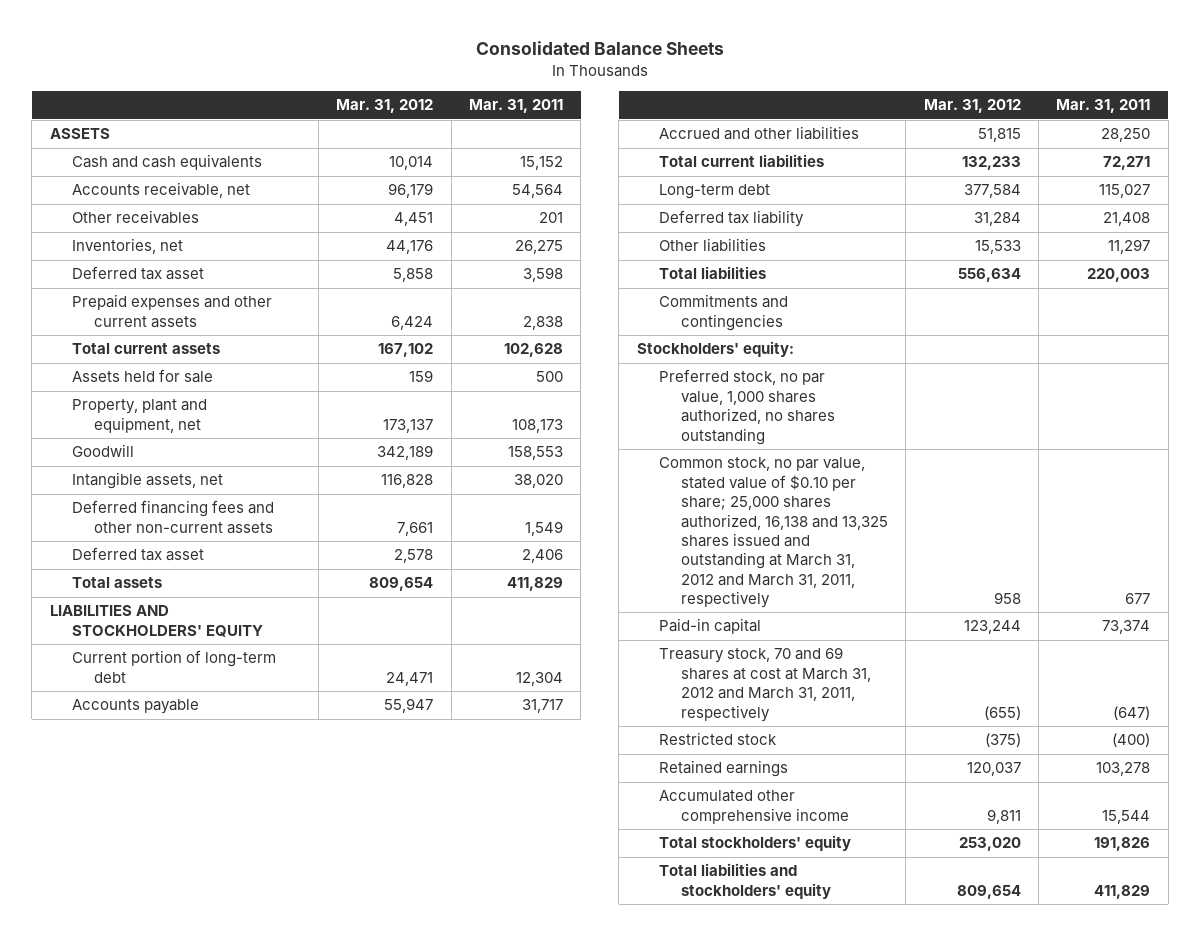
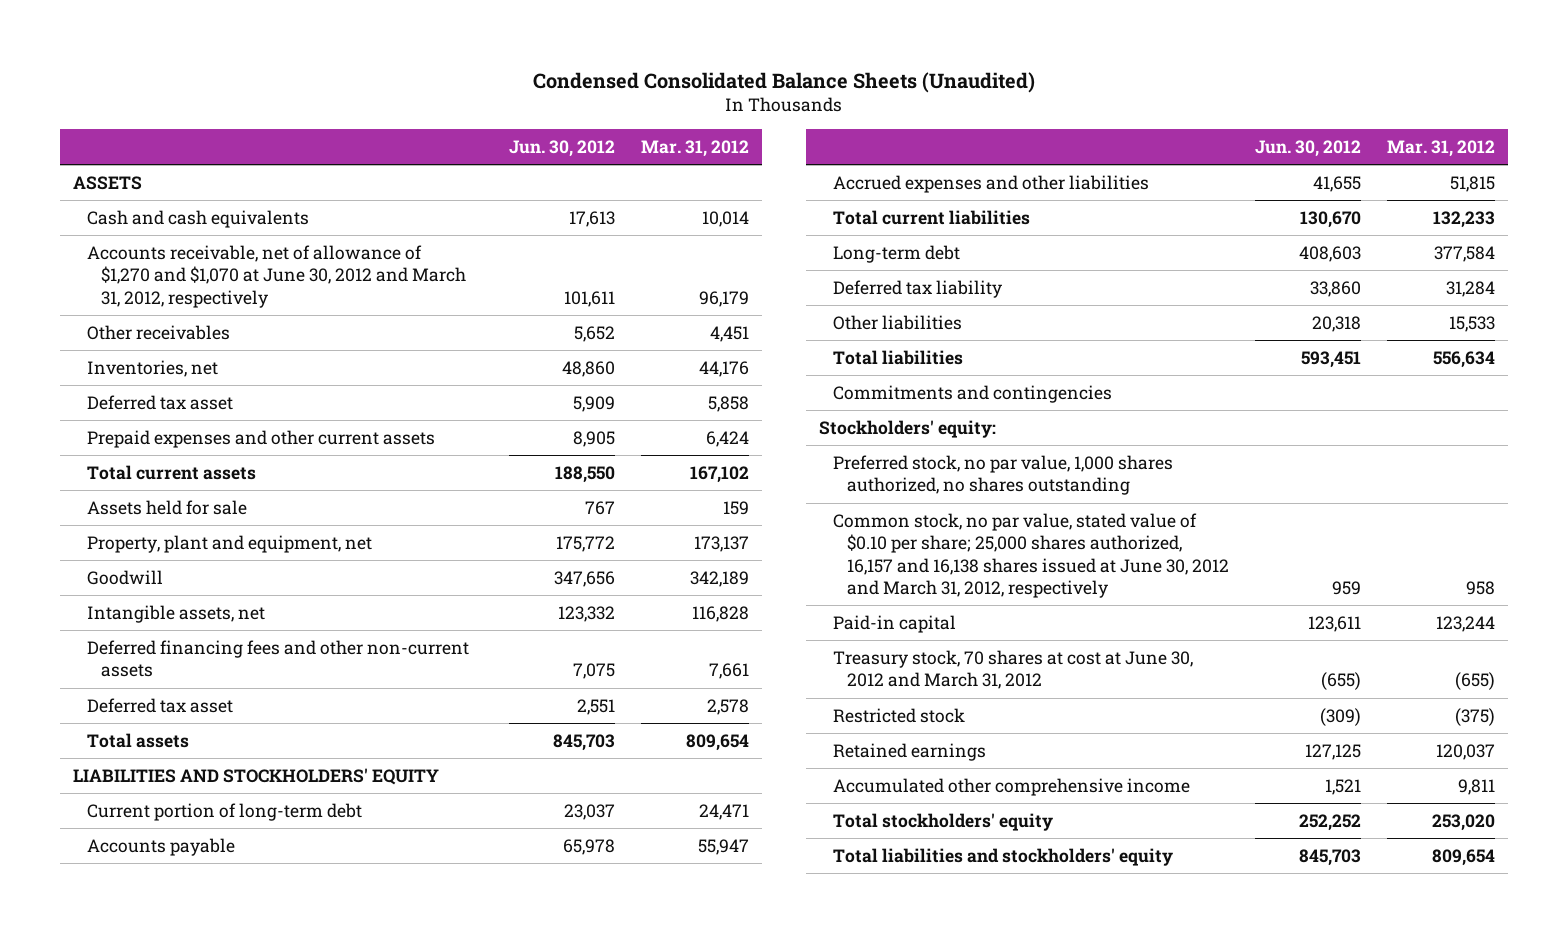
- Consolidated Balance Sheets
+ Condensed Consolidated Balance Sheets (Unaudited)
- | Mar. 31, 2012 | Mar. 31, 2011
+ | Jun. 30, 2012 | Mar. 31, 2012
- Accounts receivable, net | 96,179 | 54,564
+ Accounts receivable, net of allowance of $1,270 and $1,070 at June 30, 2012 and March 31, 2012, respectively | 101,611 | 96,179
- Accrued and other liabilities | 51,815 | 28,250
+ Accrued expenses and other liabilities | 41,655 | 51,815
- Common stock, no par value, stated value of $0.10 per share; 25,000 shares authorized, 16,138 and 13,325 shares issued and outstanding at March 31, 2012 and March 31, 2011, respectively | 958 | 677
+ Common stock, no par value, stated value of $0.10 per share; 25,000 shares authorized, 16,157 and 16,138 shares issued at June 30, 2012 and March 31, 2012, respectively | 959 | 958
- Treasury stock, 70 and 69 shares at cost at March 31, 2012 and March 31, 2011, respectively | (655) | (647)
+ Treasury stock, 70 shares at cost at June 30, 2012 and March 31, 2012 | (655) | (655)

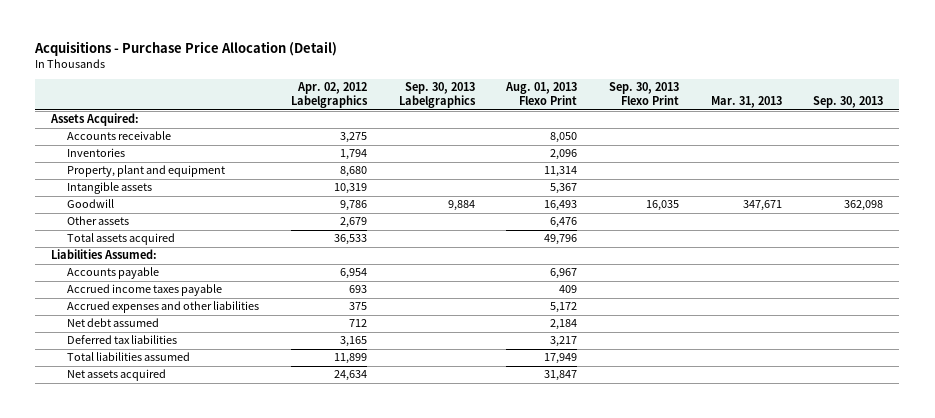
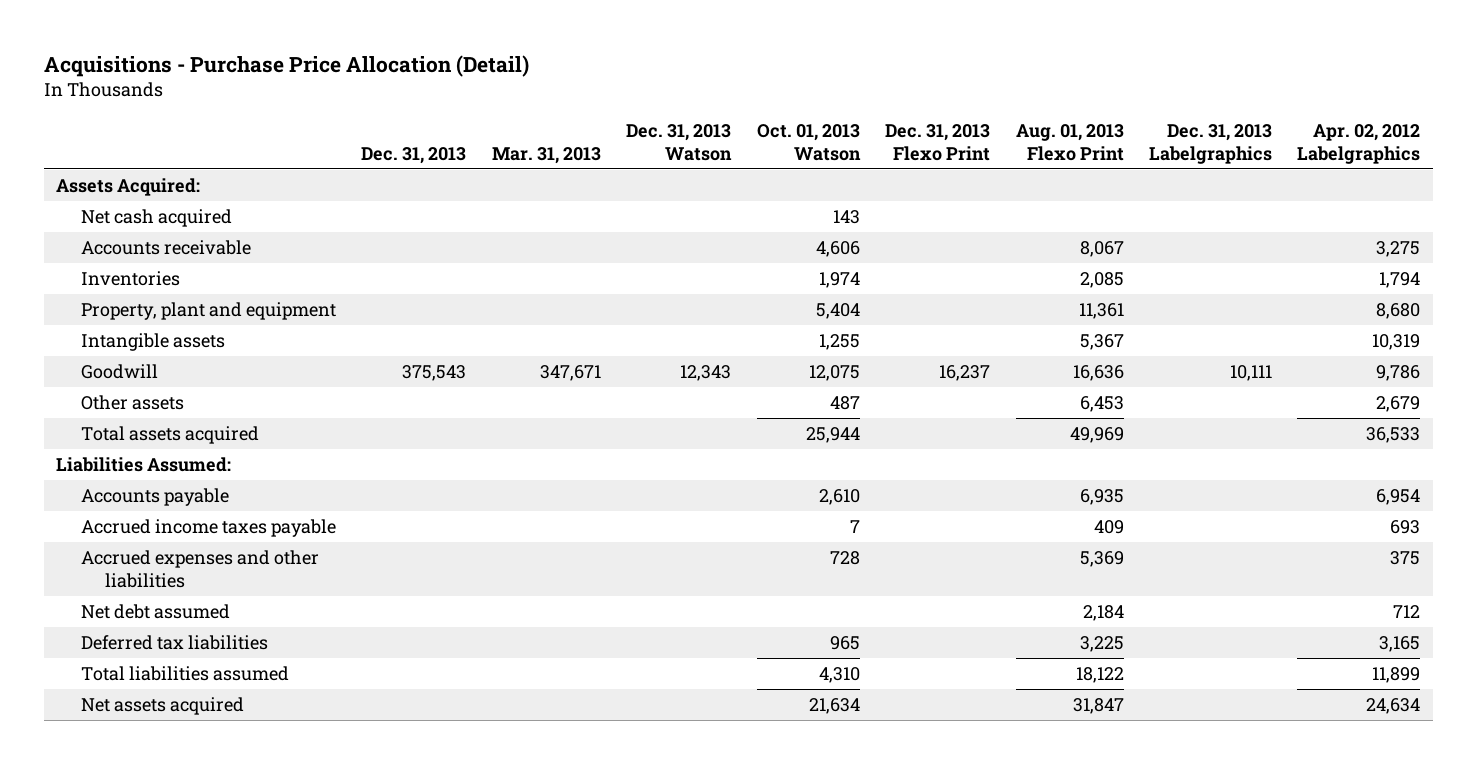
- | Apr. 02, 2012 Labelgraphics | Sep. 30, 2013 Labelgraphics | Aug. 01, 2013 Flexo Print | Sep. 30, 2013 Flexo Print | Mar. 31, 2013 | Sep. 30, 2013
+ | Dec. 31, 2013 | Mar. 31, 2013 | Dec. 31, 2013 Watson | Oct. 01, 2013 Watson | Dec. 31, 2013 Flexo Print | Aug. 01, 2013 Flexo Print | Dec. 31, 2013 Labelgraphics | Apr. 02, 2012 Labelgraphics
- Accounts receivable | 3,275 | | 8,050 | | |
- Inventories | 1,794 | | 2,096 | | |
- Property, plant and equipment | 8,680 | | 11,314 | | |
+ Net cash acquired | | | | 143 | | | |
+ Accounts receivable | | | | 4,606 | | 8,067 | | 3,275
+ Inventories | | | | 1,974 | | 2,085 | | 1,794
+ Property, plant and equipment | | | | 5,404 | | 11,361 | | 8,680
- Goodwill | 9,786 | 9,884 | 16,493 | 16,035 | 347,671 | 362,098
- Other assets | 2,679 | | 6,476 | | |
- Total assets acquired | 36,533 | | 49,796 | | |
+ Goodwill | 375,543 | 347,671 | 12,343 | 12,075 | 16,237 | 16,636 | 10,111 | 9,786
+ Other assets | | | | 487 | | 6,453 | | 2,679
+ Total assets acquired | | | | 25,944 | | 49,969 | | 36,533
- Accounts payable | 6,954 | | 6,967 | | |
+ Accounts payable | | | | 2,610 | | 6,935 | | 6,954
- Accrued expenses and other liabilities | 375 | | 5,172 | | |
+ Accrued expenses and other liabilities | | | | 728 | | 5,369 | | 375
- Deferred tax liabilities | 3,165 | | 3,217 | | |
- Total liabilities assumed | 11,899 | | 17,949 | | |
+ Deferred tax liabilities | | | | 965 | | 3,225 | | 3,165
+ Total liabilities assumed | | | | 4,310 | | 18,122 | | 11,899

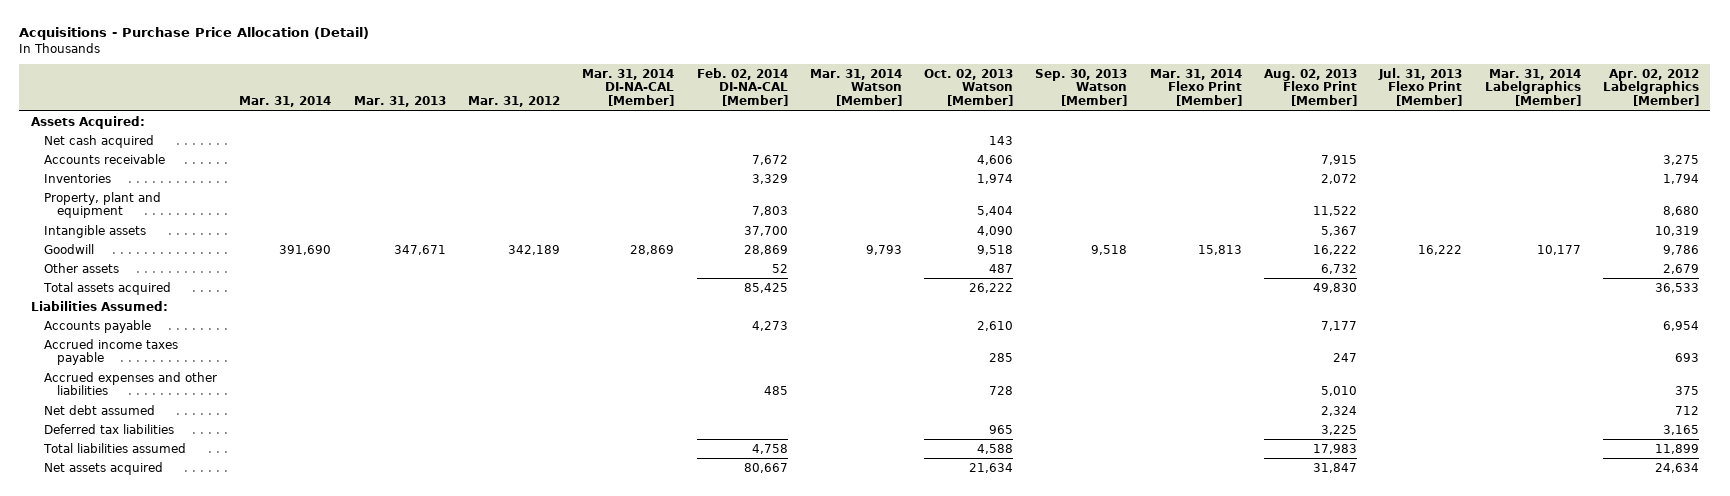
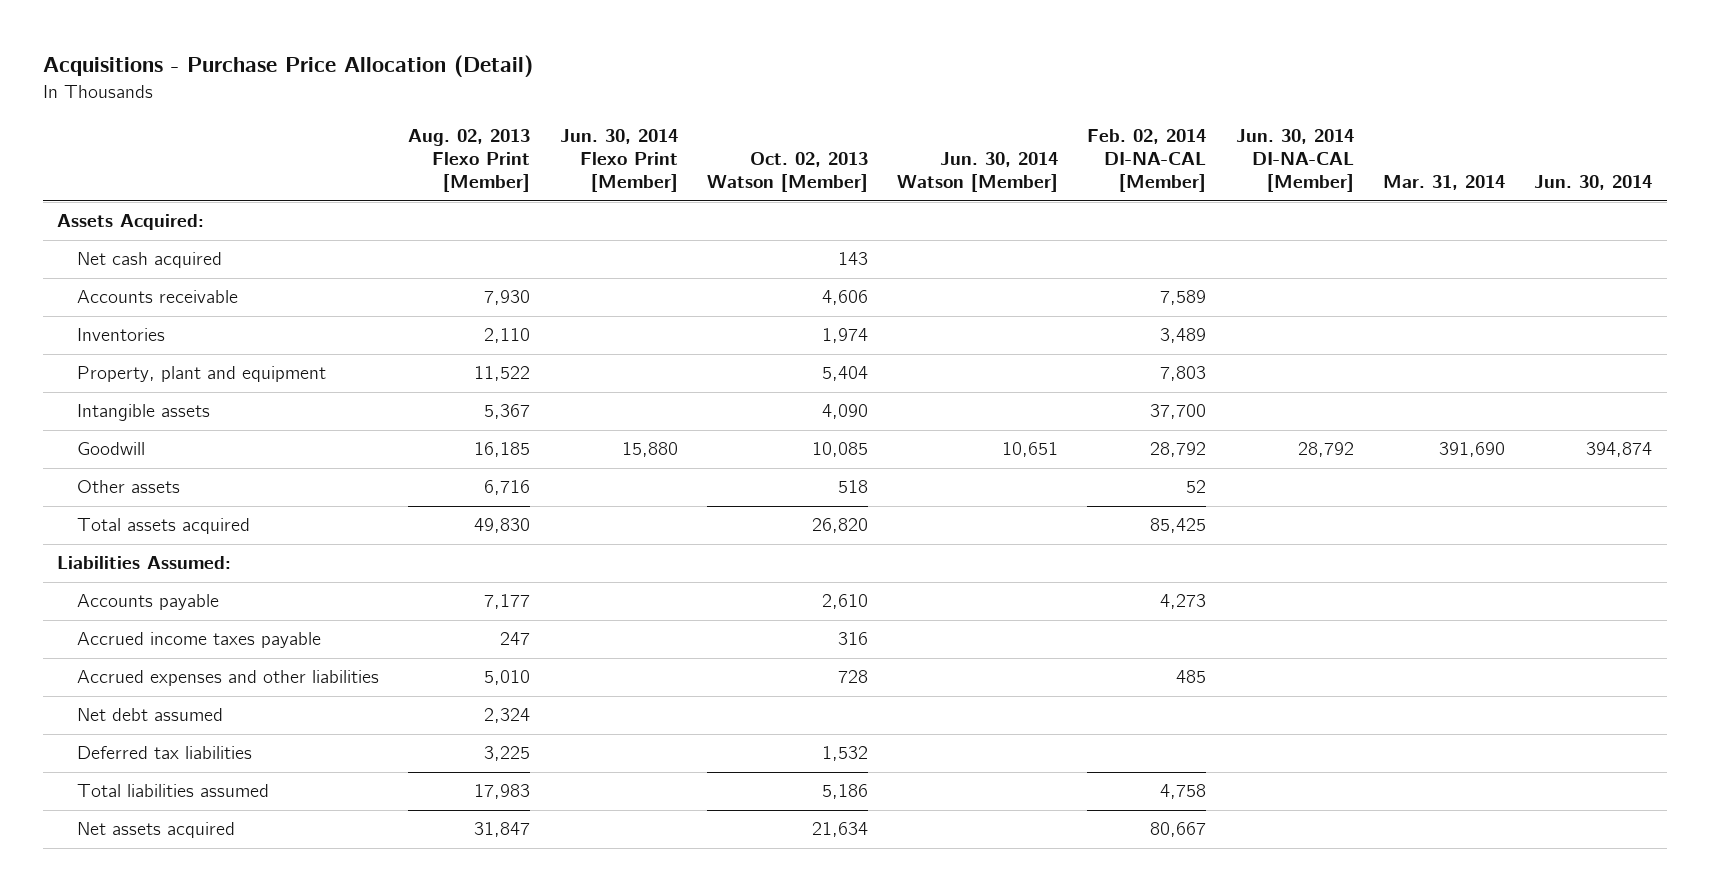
- | Mar. 31, 2014 | Mar. 31, 2013 | Mar. 31, 2012 | Mar. 31, 2014 DI-NA-CAL [Member] | Feb. 02, 2014 DI-NA-CAL [Member] | Mar. 31, 2014 Watson [Member] | Oct. 02, 2013 Watson [Member] | Sep. 30, 2013 Watson [Member] | Mar. 31, 2014 Flexo Print [Member] | Aug. 02, 2013 Flexo Print [Member] | Jul. 31, 2013 Flexo Print [Member] | Mar. 31, 2014 Labelgraphics [Member] | Apr. 02, 2012 Labelgraphics [Member]
+ | Aug. 02, 2013 Flexo Print [Member] | Jun. 30, 2014 Flexo Print [Member] | Oct. 02, 2013 Watson [Member] | Jun. 30, 2014 Watson [Member] | Feb. 02, 2014 DI-NA-CAL [Member] | Jun. 30, 2014 DI-NA-CAL [Member] | Mar. 31, 2014 | Jun. 30, 2014
- Accounts receivable | | | | | 7,672 | | 4,606 | | | 7,915 | | | 3,275
- Inventories | | | | | 3,329 | | 1,974 | | | 2,072 | | | 1,794
+ Accounts receivable | 7,930 | | 4,606 | | 7,589 | | |
+ Inventories | 2,110 | | 1,974 | | 3,489 | | |
- Goodwill | 391,690 | 347,671 | 342,189 | 28,869 | 28,869 | 9,793 | 9,518 | 9,518 | 15,813 | 16,222 | 16,222 | 10,177 | 9,786
- Other assets | | | | | 52 | | 487 | | | 6,732 | | | 2,679
- Total assets acquired | | | | | 85,425 | | 26,222 | | | 49,830 | | | 36,533
+ Goodwill | 16,185 | 15,880 | 10,085 | 10,651 | 28,792 | 28,792 | 391,690 | 394,874
+ Other assets | 6,716 | | 518 | | 52 | | |
+ Total assets acquired | 49,830 | | 26,820 | | 85,425 | | |
- Accrued income taxes payable | | | | | | | 285 | | | 247 | | | 693
+ Accrued income taxes payable | 247 | | 316 | | | | |
- Deferred tax liabilities | | | | | | | 965 | | | 3,225 | | | 3,165
- Total liabilities assumed | | | | | 4,758 | | 4,588 | | | 17,983 | | | 11,899
+ Deferred tax liabilities | 3,225 | | 1,532 | | | | |
+ Total liabilities assumed | 17,983 | | 5,186 | | 4,758 | | |

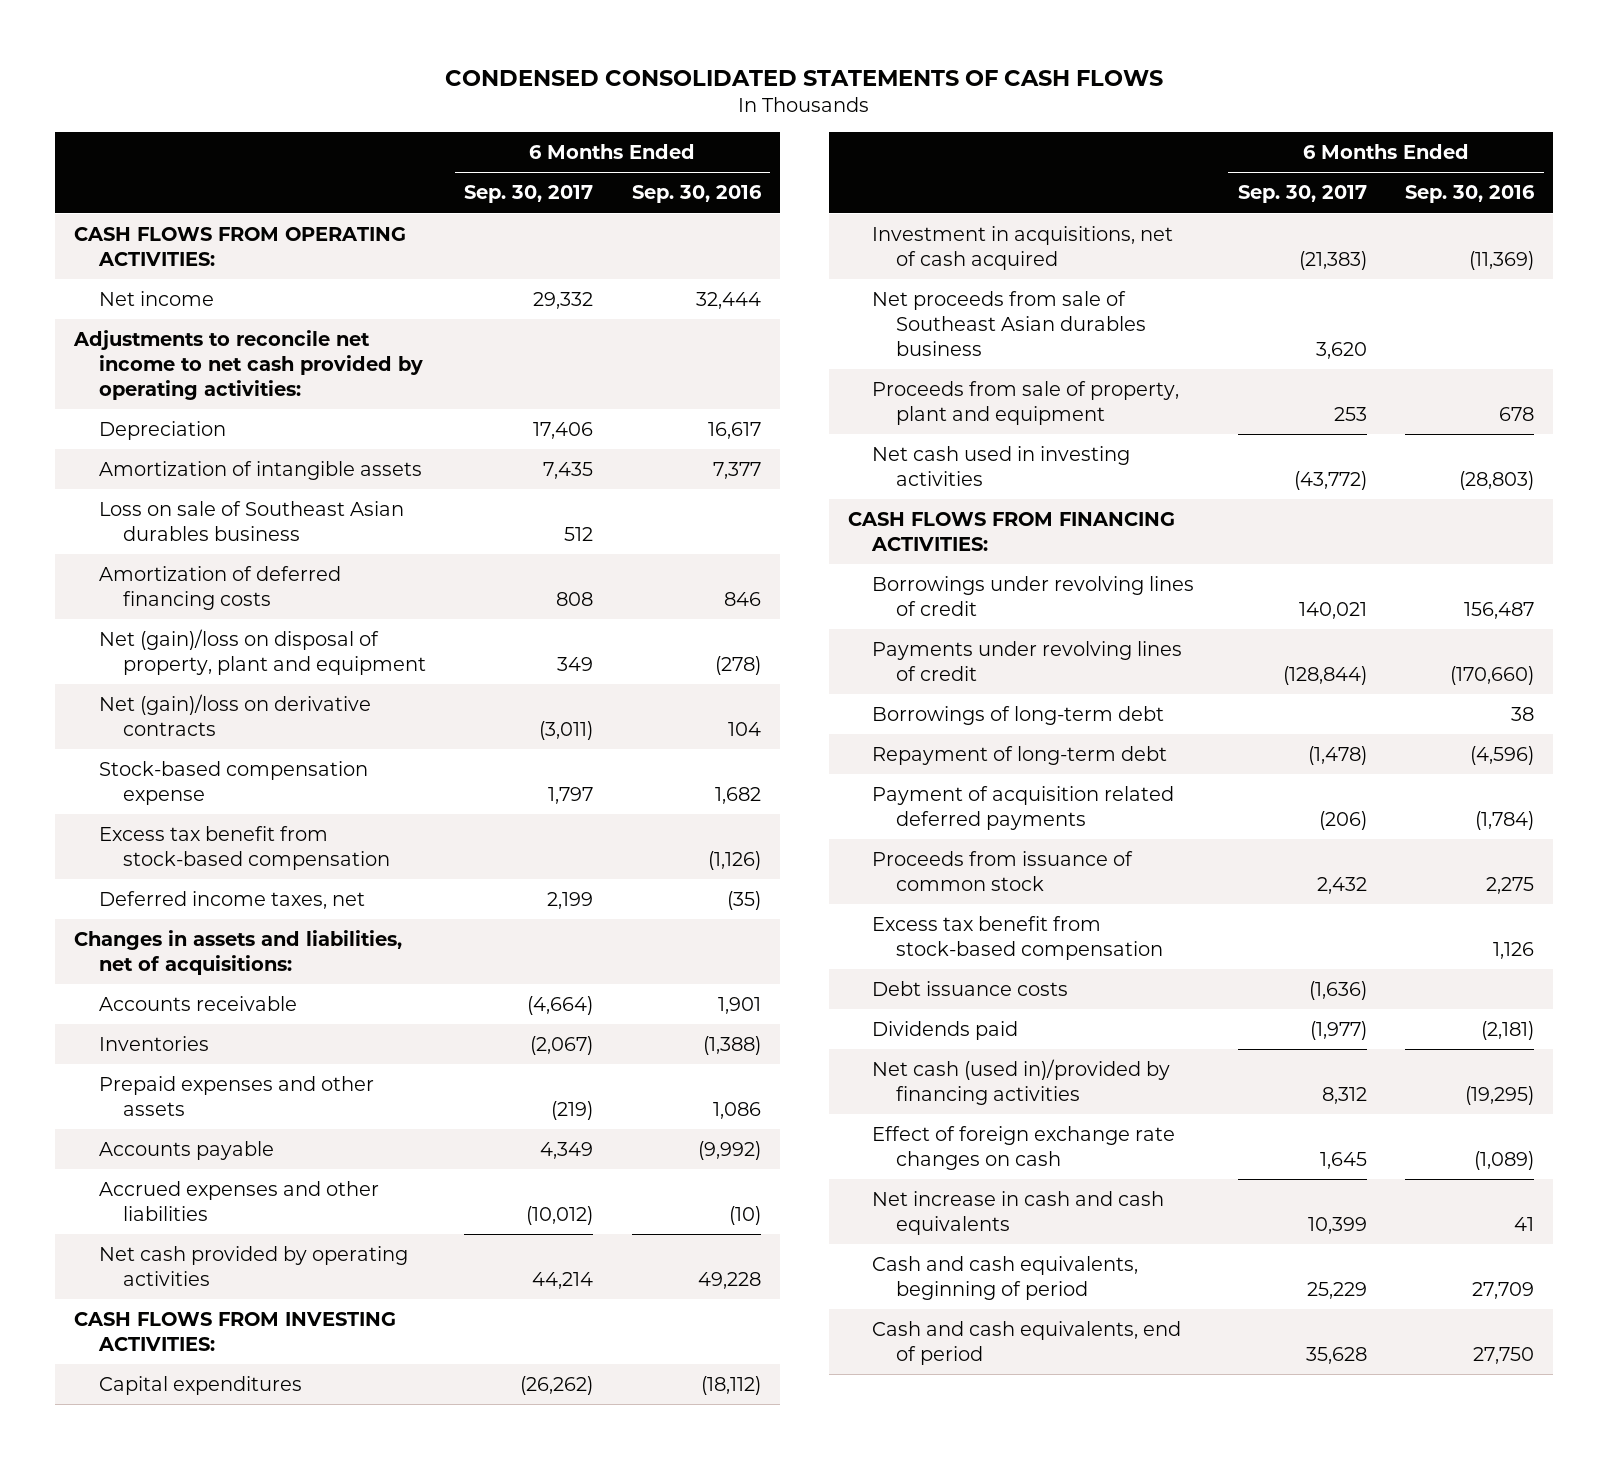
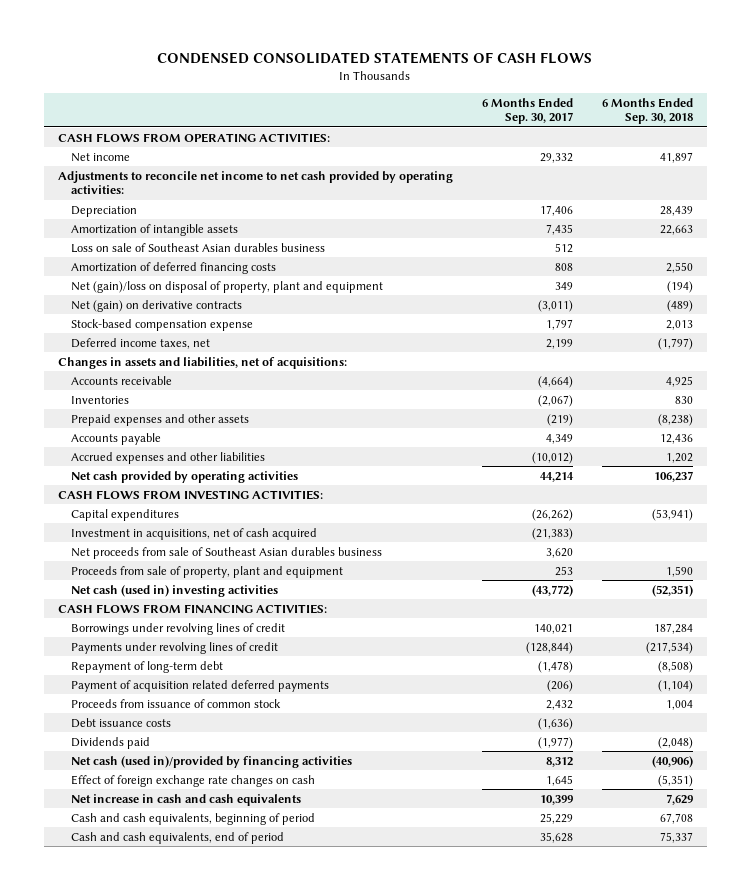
- | 6 Months Ended Sep. 30, 2017 | 6 Months Ended Sep. 30, 2016
+ | 6 Months Ended Sep. 30, 2017 | 6 Months Ended Sep. 30, 2018
- Net (gain)/loss on derivative contracts | (3,011) | 104
+ Net (gain) on derivative contracts | (3,011) | (489)
- Excess tax benefit from stock-based compensation | | (1,126)
- Net cash used in investing activities | (43,772) | (28,803)
+ Net cash (used in) investing activities | (43,772) | (52,351)
- Borrowings of long-term debt | | 38
- Excess tax benefit from stock-based compensation | | 1,126

